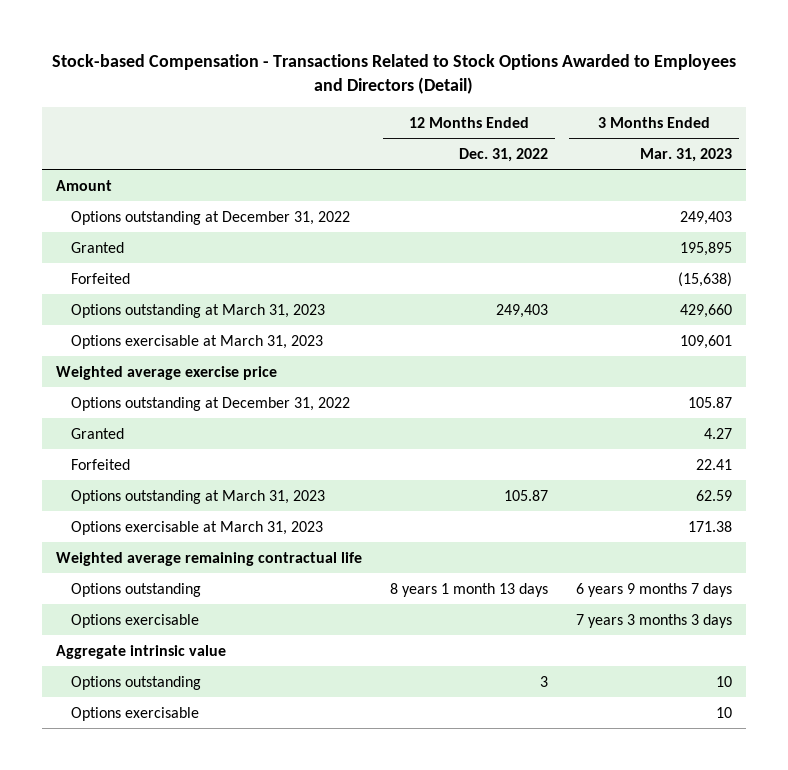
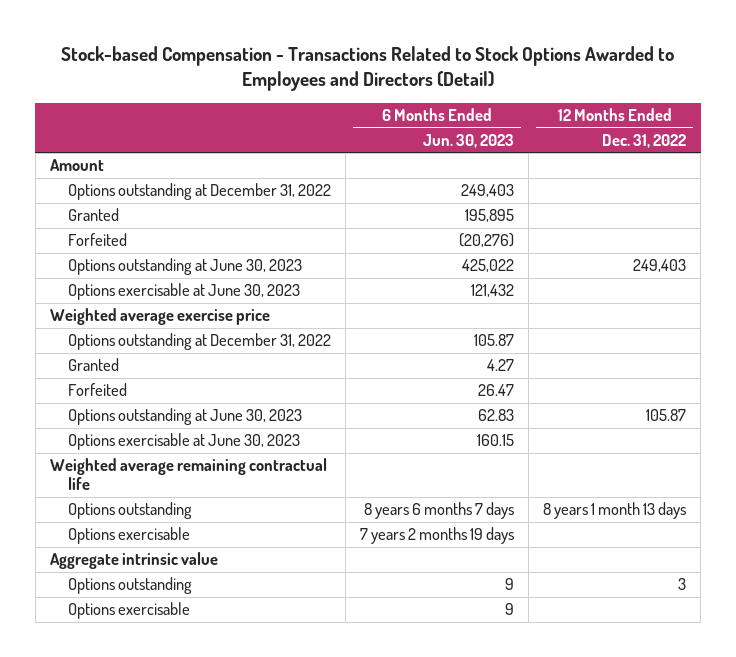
- | 12 Months Ended Dec. 31, 2022 | 3 Months Ended Mar. 31, 2023
+ | 6 Months Ended Jun. 30, 2023 | 12 Months Ended Dec. 31, 2022
- Options outstanding at March 31, 2023 | 249,403 | 429,660
- Options exercisable at March 31, 2023 | | 109,601
+ Options outstanding at June 30, 2023 | 425,022 | 249,403
+ Options exercisable at June 30, 2023 | 121,432 |
- Options outstanding at March 31, 2023 | 105.87 | 62.59
- Options exercisable at March 31, 2023 | | 171.38
+ Options outstanding at June 30, 2023 | 62.83 | 105.87
+ Options exercisable at June 30, 2023 | 160.15 |

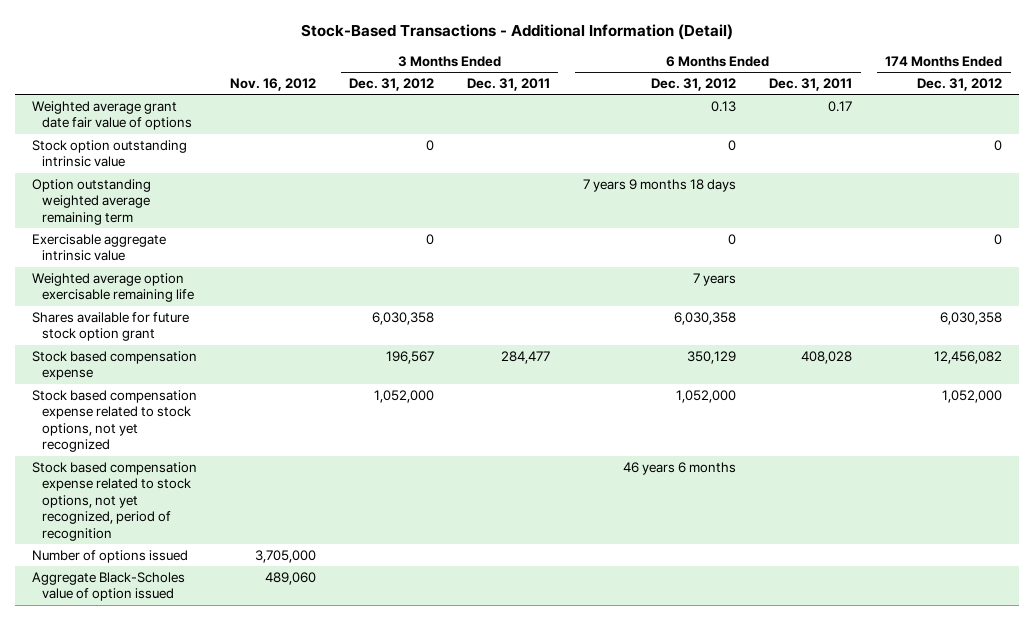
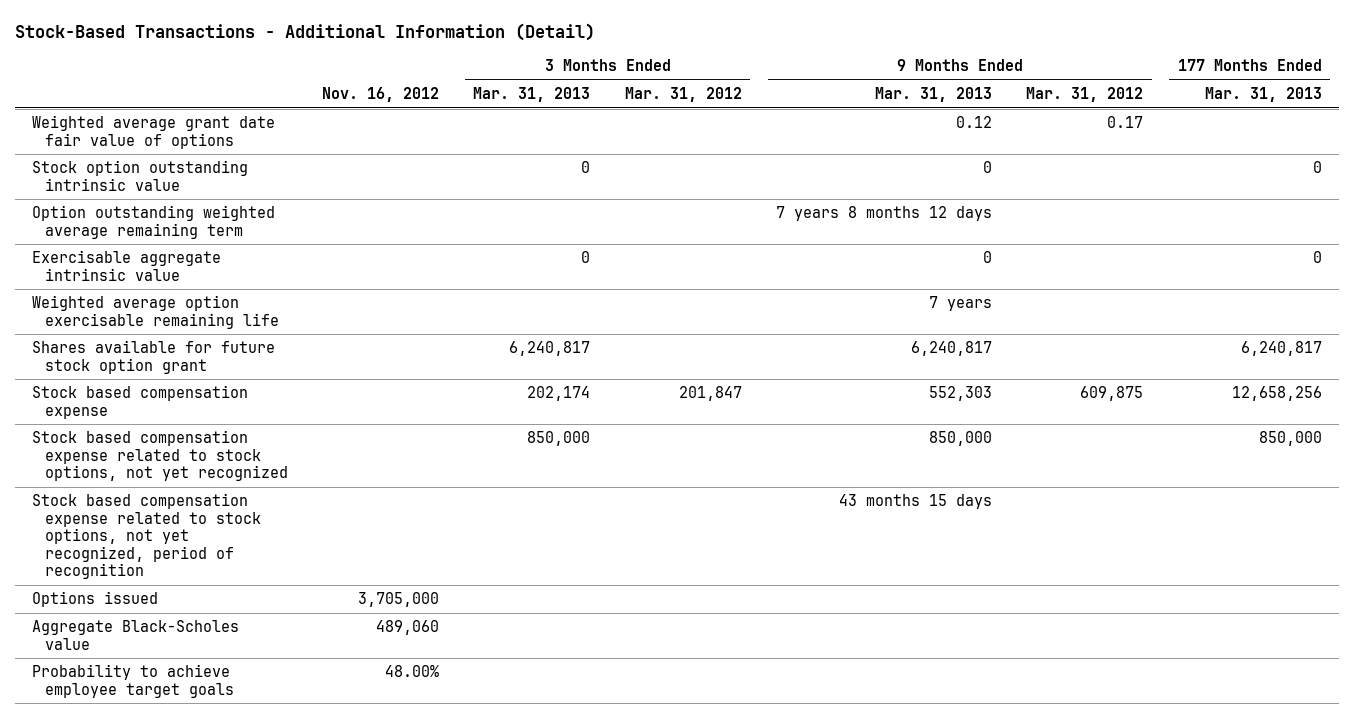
- | Nov. 16, 2012 | 3 Months Ended Dec. 31, 2012 | 3 Months Ended Dec. 31, 2011 | 6 Months Ended Dec. 31, 2012 | 6 Months Ended Dec. 31, 2011 | 174 Months Ended Dec. 31, 2012
+ | Nov. 16, 2012 | 3 Months Ended Mar. 31, 2013 | 3 Months Ended Mar. 31, 2012 | 9 Months Ended Mar. 31, 2013 | 9 Months Ended Mar. 31, 2012 | 177 Months Ended Mar. 31, 2013
- Number of options issued | 3,705,000 | | | | |
- Aggregate Black-Scholes value of option issued | 489,060 | | | | |
+ Options issued | 3,705,000 | | | | |
+ Aggregate Black-Scholes value | 489,060 | | | | |
+ Probability to achieve employee target goals | 48.00% | | | | |

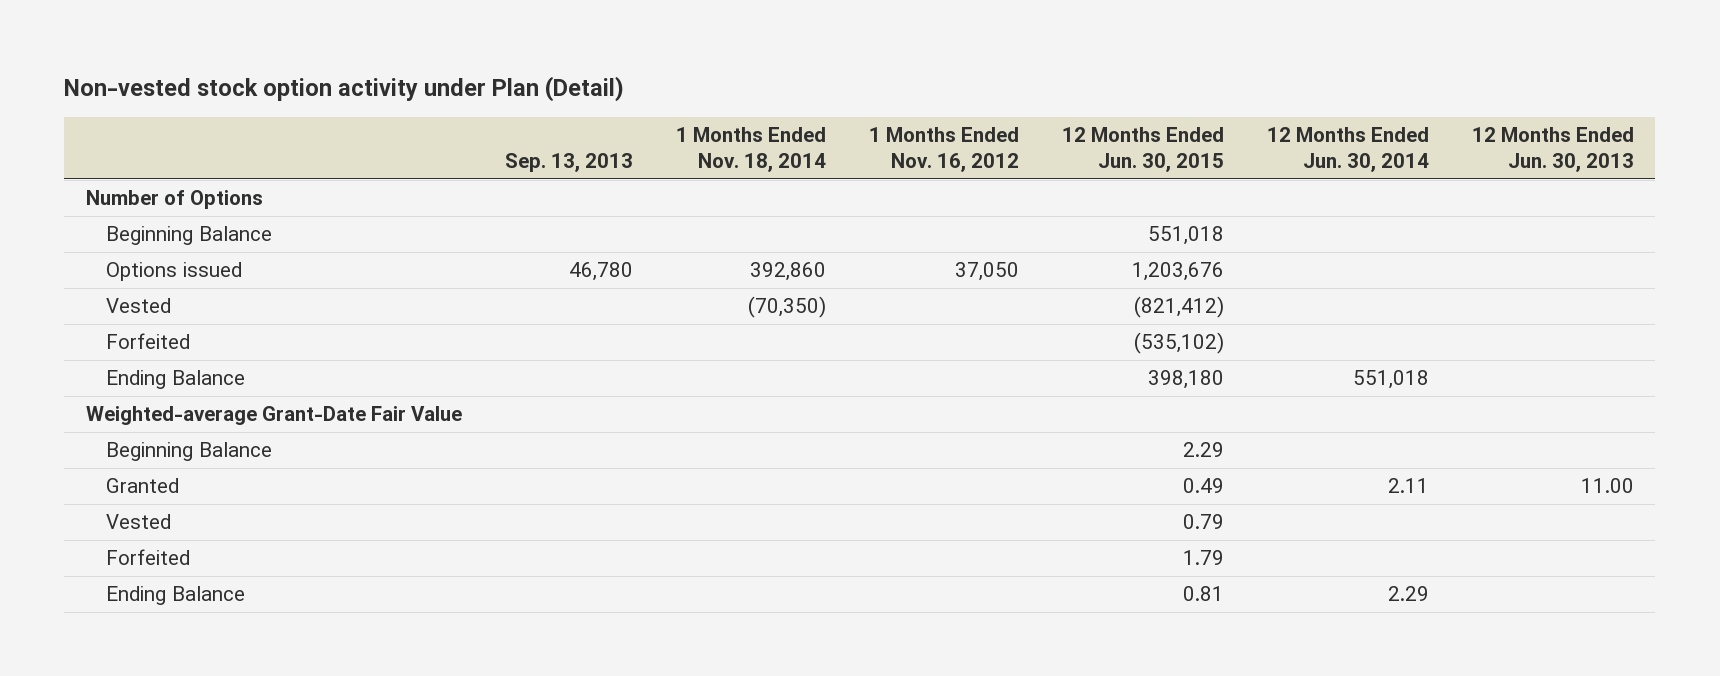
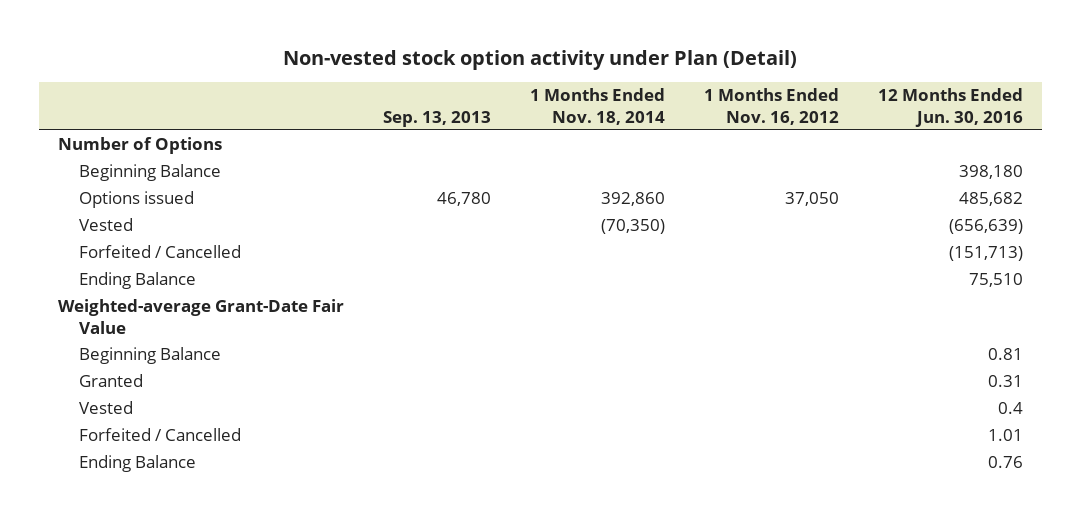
- | Sep. 13, 2013 | 1 Months Ended Nov. 18, 2014 | 1 Months Ended Nov. 16, 2012 | 12 Months Ended Jun. 30, 2015 | 12 Months Ended Jun. 30, 2014 | 12 Months Ended Jun. 30, 2013
+ | Sep. 13, 2013 | 1 Months Ended Nov. 18, 2014 | 1 Months Ended Nov. 16, 2012 | 12 Months Ended Jun. 30, 2016
- Forfeited | | | | (535,102) | |
+ Forfeited / Cancelled | | | | (151,713)
- Forfeited | | | | 1.79 | |
+ Forfeited / Cancelled | | | | 1.01

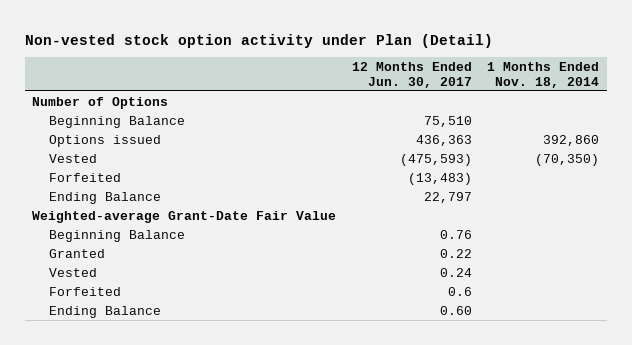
- | Sep. 13, 2013 | 1 Months Ended Nov. 18, 2014 | 1 Months Ended Nov. 16, 2012 | 12 Months Ended Jun. 30, 2016
+ | 12 Months Ended Jun. 30, 2017 | 1 Months Ended Nov. 18, 2014
- Forfeited / Cancelled | | | | (151,713)
+ Forfeited | (13,483) |
- Forfeited / Cancelled | | | | 1.01
+ Forfeited | 0.6 |

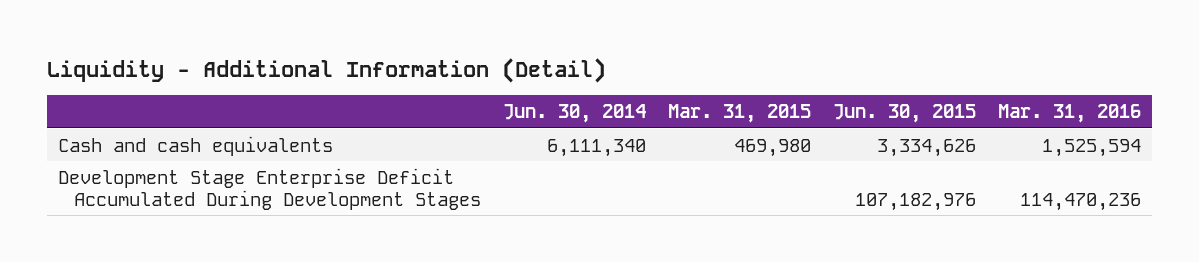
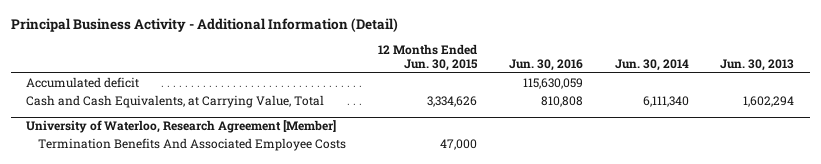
- Liquidity - Additional Information (Detail)
+ Principal Business Activity - Additional Information (Detail)
- | Jun. 30, 2014 | Mar. 31, 2015 | Jun. 30, 2015 | Mar. 31, 2016
+ | 12 Months Ended Jun. 30, 2015 | Jun. 30, 2016 | Jun. 30, 2014 | Jun. 30, 2013
- Cash and cash equivalents | 6,111,340 | 469,980 | 3,334,626 | 1,525,594
- Development Stage Enterprise Deficit Accumulated During Development Stages | | | 107,182,976 | 114,470,236
+ Accumulated deficit | | 115,630,059 | |
+ Cash and Cash Equivalents, at Carrying Value, Total | 3,334,626 | 810,808 | 6,111,340 | 1,602,294
+ University of Waterloo, Research Agreement [Member]
+ Termination Benefits And Associated Employee Costs | 47,000 | | |

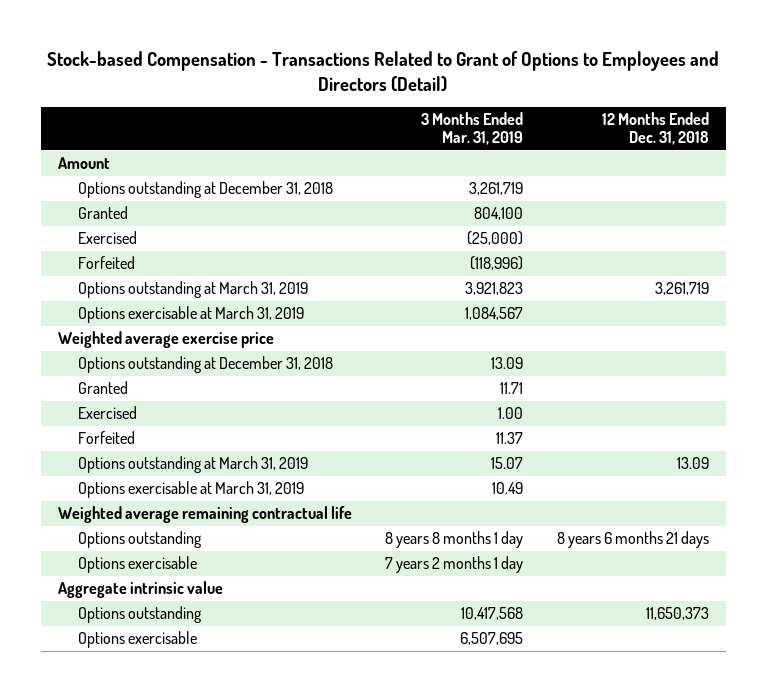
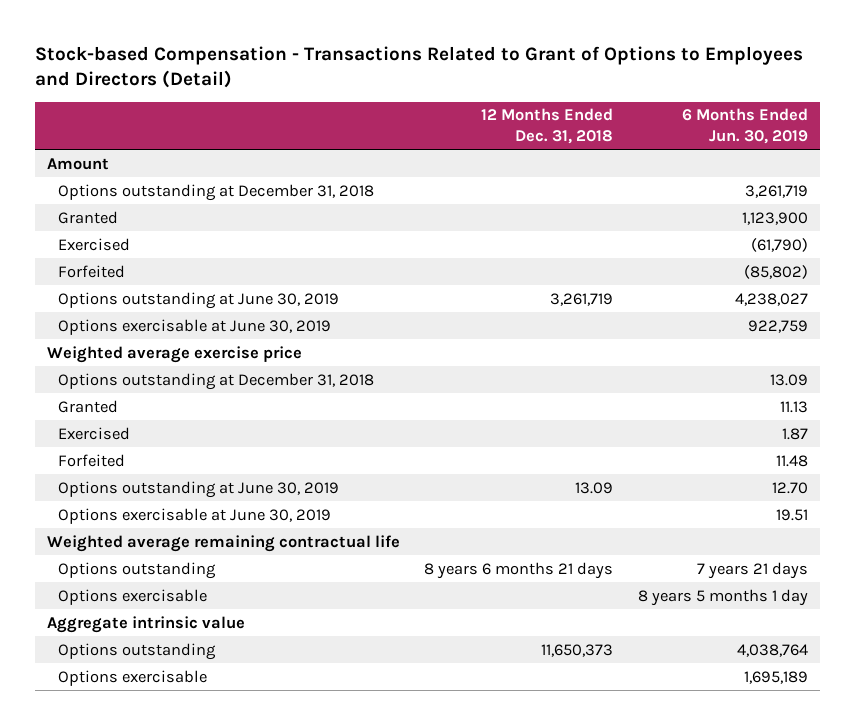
- | 3 Months Ended Mar. 31, 2019 | 12 Months Ended Dec. 31, 2018
+ | 12 Months Ended Dec. 31, 2018 | 6 Months Ended Jun. 30, 2019
- Options outstanding at March 31, 2019 | 3,921,823 | 3,261,719
- Options exercisable at March 31, 2019 | 1,084,567 |
+ Options outstanding at June 30, 2019 | 3,261,719 | 4,238,027
+ Options exercisable at June 30, 2019 | | 922,759
- Options outstanding at March 31, 2019 | 15.07 | 13.09
- Options exercisable at March 31, 2019 | 10.49 |
+ Options outstanding at June 30, 2019 | 13.09 | 12.70
+ Options exercisable at June 30, 2019 | | 19.51

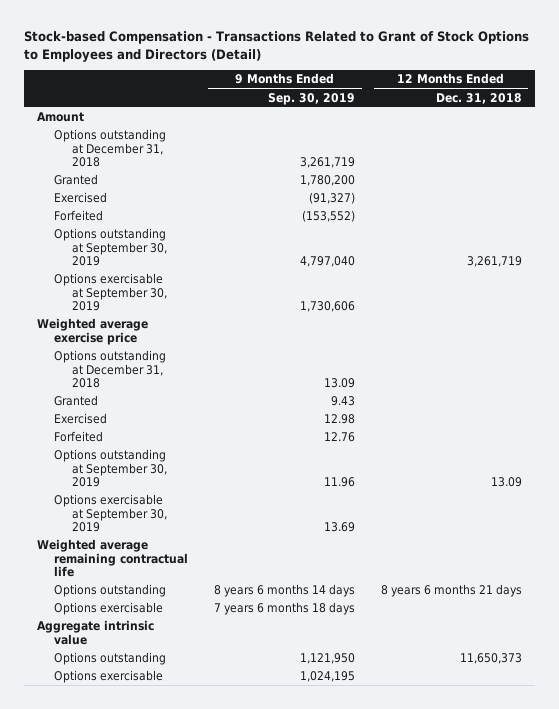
- Stock-based Compensation - Transactions Related to Grant of Options to Employees and Directors (Detail)
+ Stock-based Compensation - Transactions Related to Grant of Stock Options to Employees and Directors (Detail)
- | 12 Months Ended Dec. 31, 2018 | 6 Months Ended Jun. 30, 2019
+ | 9 Months Ended Sep. 30, 2019 | 12 Months Ended Dec. 31, 2018
- Options outstanding at June 30, 2019 | 3,261,719 | 4,238,027
- Options exercisable at June 30, 2019 | | 922,759
+ Options outstanding at September 30, 2019 | 4,797,040 | 3,261,719
+ Options exercisable at September 30, 2019 | 1,730,606 |
- Options outstanding at June 30, 2019 | 13.09 | 12.70
- Options exercisable at June 30, 2019 | | 19.51
+ Options outstanding at September 30, 2019 | 11.96 | 13.09
+ Options exercisable at September 30, 2019 | 13.69 |

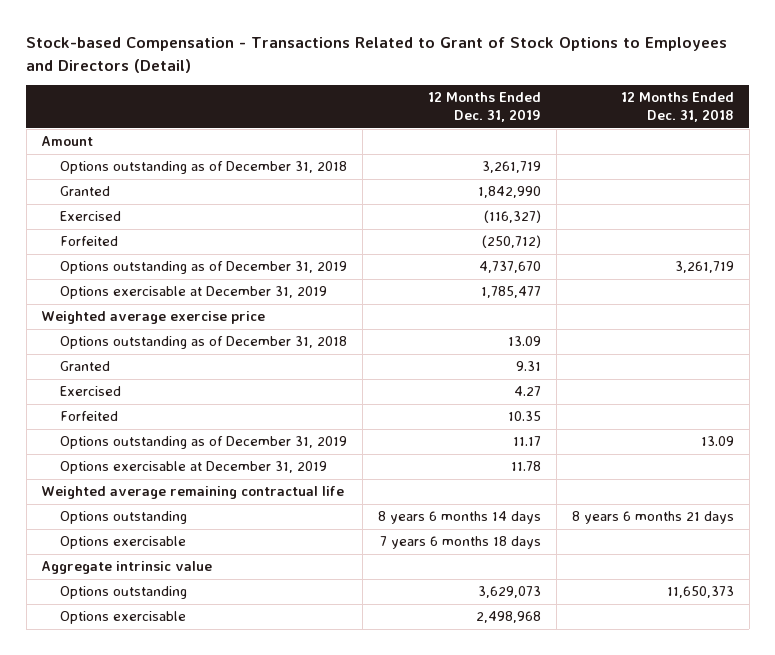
- | 9 Months Ended Sep. 30, 2019 | 12 Months Ended Dec. 31, 2018
+ | 12 Months Ended Dec. 31, 2019 | 12 Months Ended Dec. 31, 2018
- Options outstanding at December 31, 2018 | 3,261,719 |
+ Options outstanding as of December 31, 2018 | 3,261,719 |
- Options outstanding at September 30, 2019 | 4,797,040 | 3,261,719
- Options exercisable at September 30, 2019 | 1,730,606 |
+ Options outstanding as of December 31, 2019 | 4,737,670 | 3,261,719
+ Options exercisable at December 31, 2019 | 1,785,477 |
- Options outstanding at December 31, 2018 | 13.09 |
+ Options outstanding as of December 31, 2018 | 13.09 |
- Options outstanding at September 30, 2019 | 11.96 | 13.09
- Options exercisable at September 30, 2019 | 13.69 |
+ Options outstanding as of December 31, 2019 | 11.17 | 13.09
+ Options exercisable at December 31, 2019 | 11.78 |

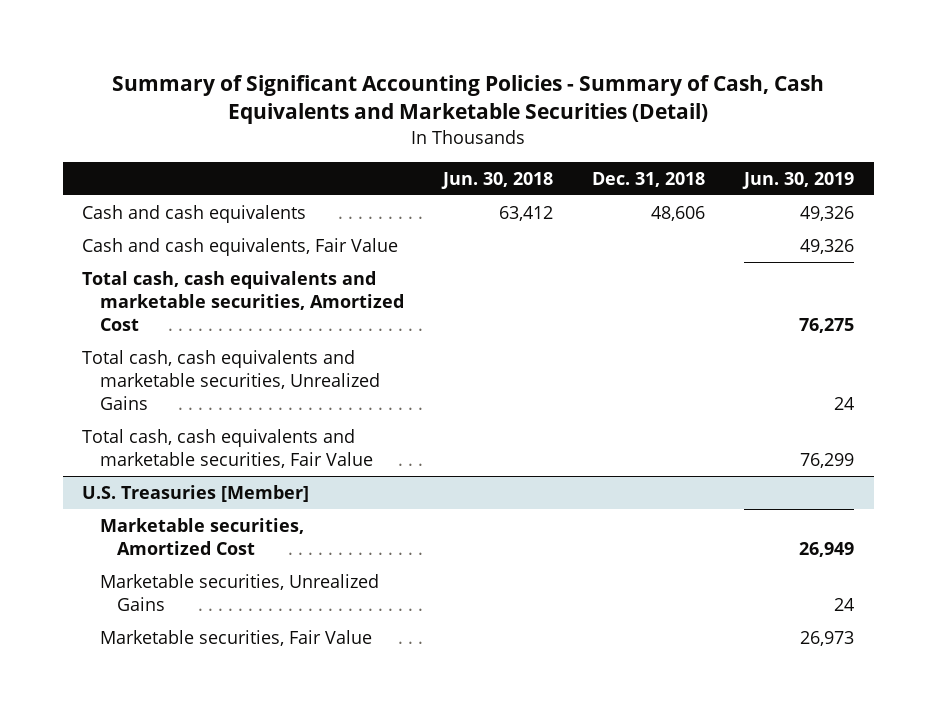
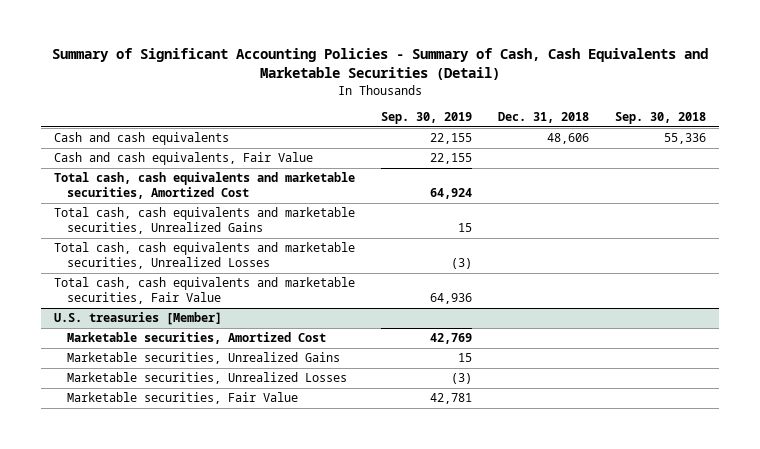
- | Jun. 30, 2018 | Dec. 31, 2018 | Jun. 30, 2019
+ | Sep. 30, 2019 | Dec. 31, 2018 | Sep. 30, 2018
+ Total cash, cash equivalents and marketable securities, Unrealized Losses | (3) | |
- U.S. Treasuries [Member]
+ U.S. treasuries [Member]
+ Marketable securities, Unrealized Losses | (3) | |

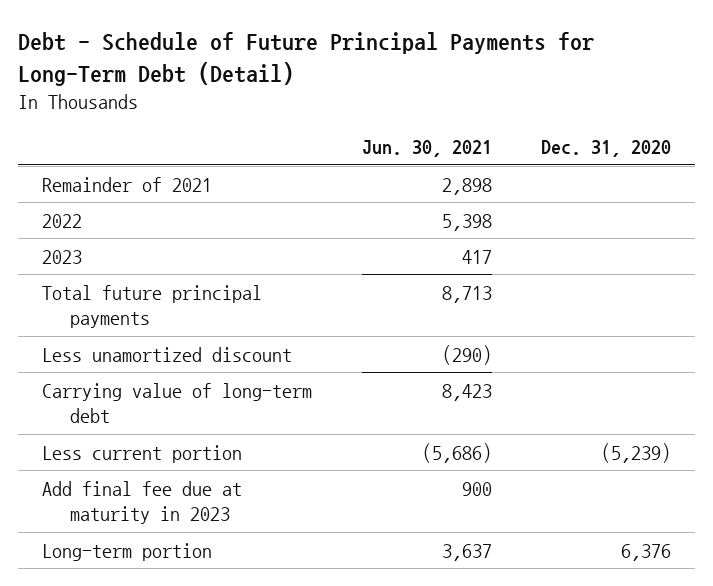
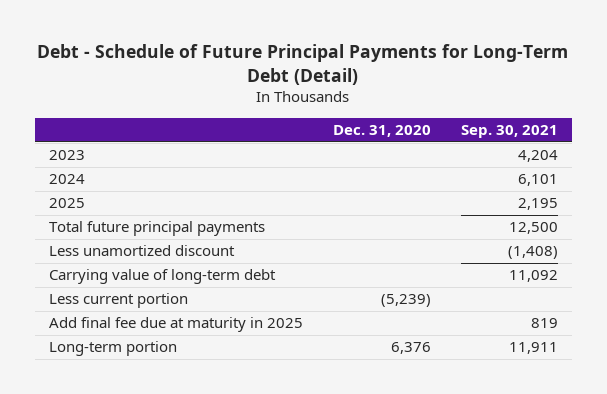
- | Jun. 30, 2021 | Dec. 31, 2020
+ | Dec. 31, 2020 | Sep. 30, 2021
- Remainder of 2021 | 2,898 |
- 2022 | 5,398 |
+ 2024 | | 6,101
+ 2025 | | 2,195
- Add final fee due at maturity in 2023 | 900 |
+ Add final fee due at maturity in 2025 | | 819

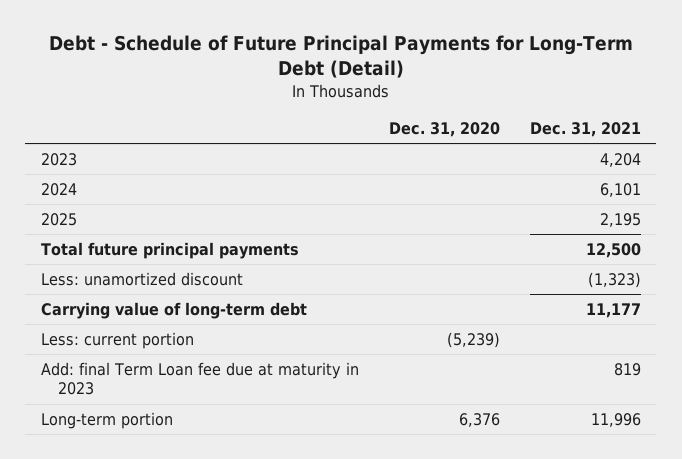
- | Dec. 31, 2020 | Sep. 30, 2021
+ | Dec. 31, 2020 | Dec. 31, 2021
- Less unamortized discount | | (1,408)
+ Less: unamortized discount | | (1,323)
- Less current portion | (5,239) |
- Add final fee due at maturity in 2025 | | 819
+ Less: current portion | (5,239) |
+ Add: final Term Loan fee due at maturity in 2023 | | 819

